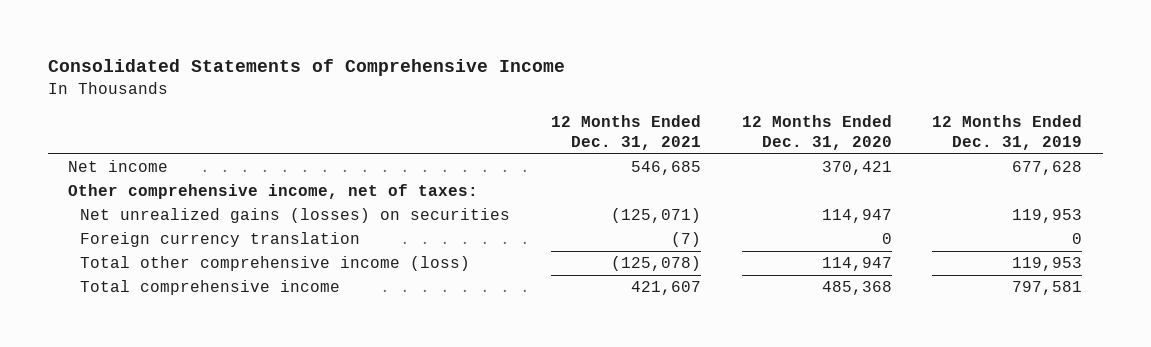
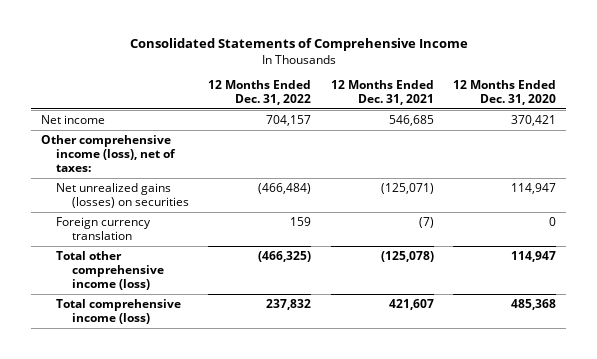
- | 12 Months Ended Dec. 31, 2021 | 12 Months Ended Dec. 31, 2020 | 12 Months Ended Dec. 31, 2019
+ | 12 Months Ended Dec. 31, 2022 | 12 Months Ended Dec. 31, 2021 | 12 Months Ended Dec. 31, 2020
- Other comprehensive income, net of taxes:
+ Other comprehensive income (loss), net of taxes:
- Total comprehensive income | 421,607 | 485,368 | 797,581
+ Total comprehensive income (loss) | 237,832 | 421,607 | 485,368

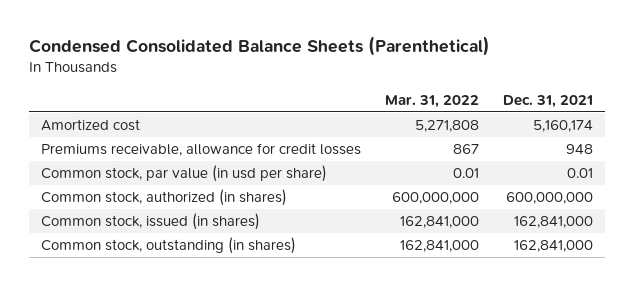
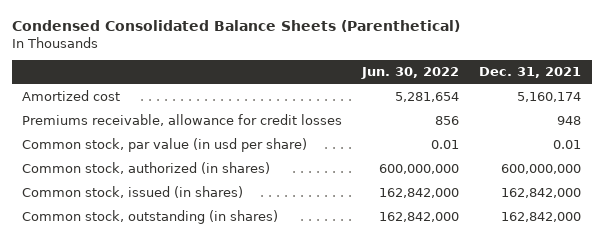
- | Mar. 31, 2022 | Dec. 31, 2021
+ | Jun. 30, 2022 | Dec. 31, 2021
- Common stock, issued (in shares) | 162,841,000 | 162,841,000
- Common stock, outstanding (in shares) | 162,841,000 | 162,841,000
+ Common stock, issued (in shares) | 162,842,000 | 162,842,000
+ Common stock, outstanding (in shares) | 162,842,000 | 162,842,000

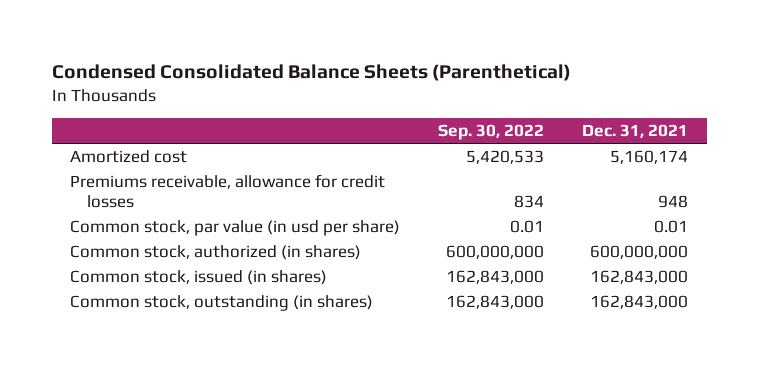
- | Jun. 30, 2022 | Dec. 31, 2021
+ | Sep. 30, 2022 | Dec. 31, 2021
- Common stock, issued (in shares) | 162,842,000 | 162,842,000
- Common stock, outstanding (in shares) | 162,842,000 | 162,842,000
+ Common stock, issued (in shares) | 162,843,000 | 162,843,000
+ Common stock, outstanding (in shares) | 162,843,000 | 162,843,000

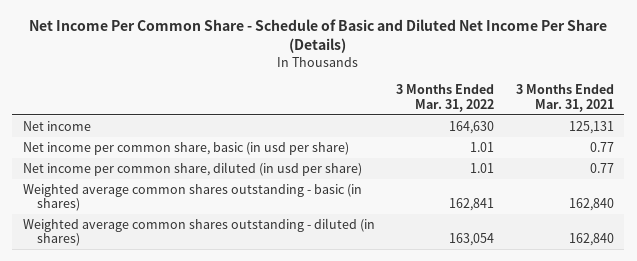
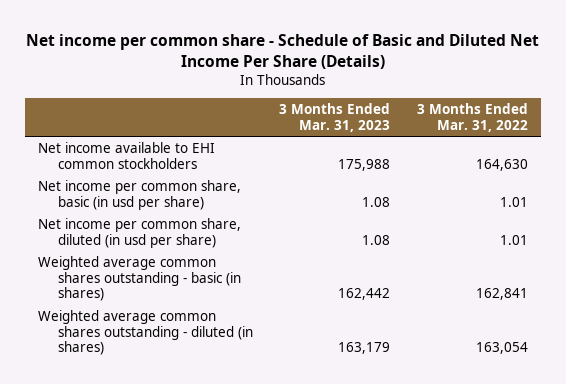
- Net Income Per Common Share - Schedule of Basic and Diluted Net Income Per Share (Details)
+ Net income per common share - Schedule of Basic and Diluted Net Income Per Share (Details)
- | 3 Months Ended Mar. 31, 2022 | 3 Months Ended Mar. 31, 2021
+ | 3 Months Ended Mar. 31, 2023 | 3 Months Ended Mar. 31, 2022
- Net income | 164,630 | 125,131
+ Net income available to EHI common stockholders | 175,988 | 164,630

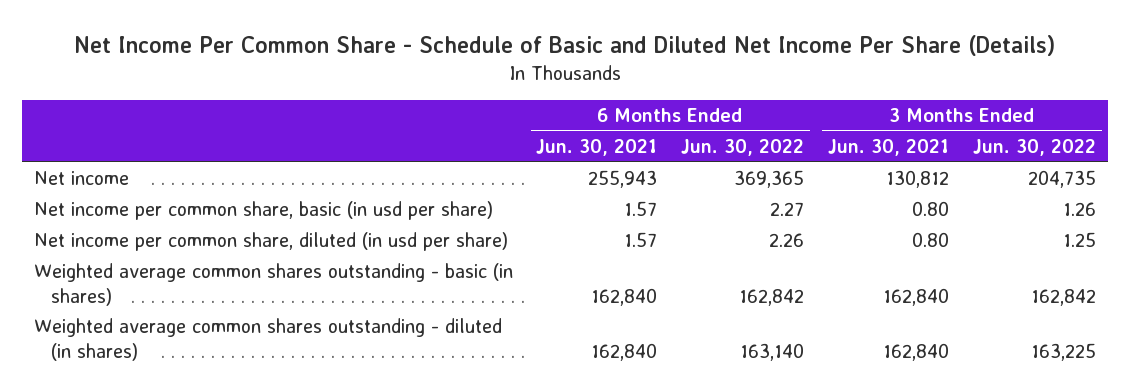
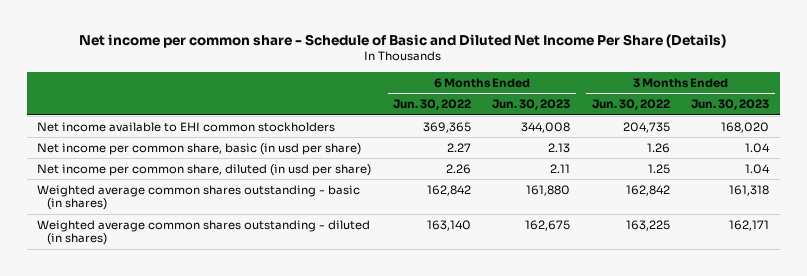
- Net Income Per Common Share - Schedule of Basic and Diluted Net Income Per Share (Details)
+ Net income per common share - Schedule of Basic and Diluted Net Income Per Share (Details)
- | 6 Months Ended Jun. 30, 2021 | 6 Months Ended Jun. 30, 2022 | 3 Months Ended Jun. 30, 2021 | 3 Months Ended Jun. 30, 2022
+ | 6 Months Ended Jun. 30, 2022 | 6 Months Ended Jun. 30, 2023 | 3 Months Ended Jun. 30, 2022 | 3 Months Ended Jun. 30, 2023
- Net income | 255,943 | 369,365 | 130,812 | 204,735
+ Net income available to EHI common stockholders | 369,365 | 344,008 | 204,735 | 168,020

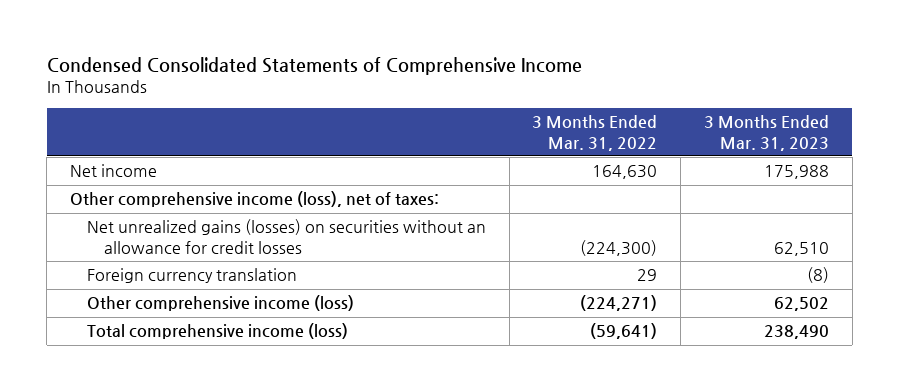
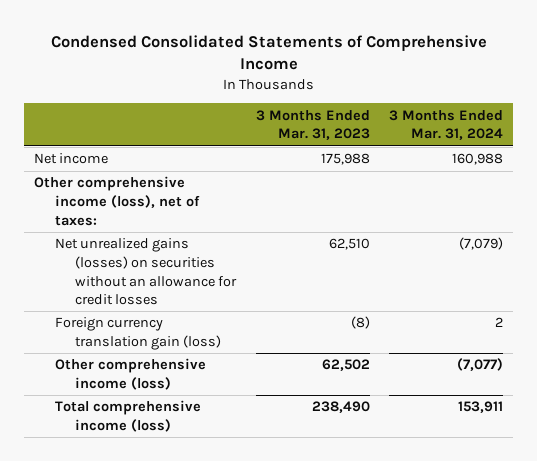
- | 3 Months Ended Mar. 31, 2022 | 3 Months Ended Mar. 31, 2023
+ | 3 Months Ended Mar. 31, 2023 | 3 Months Ended Mar. 31, 2024
- Foreign currency translation | 29 | (8)
+ Foreign currency translation gain (loss) | (8) | 2

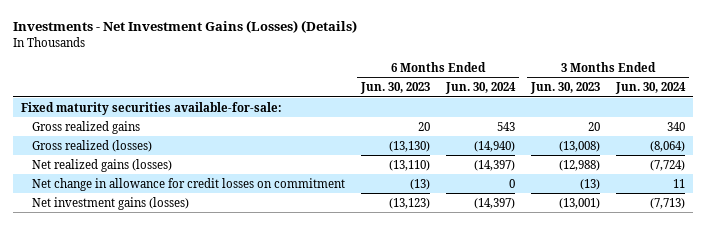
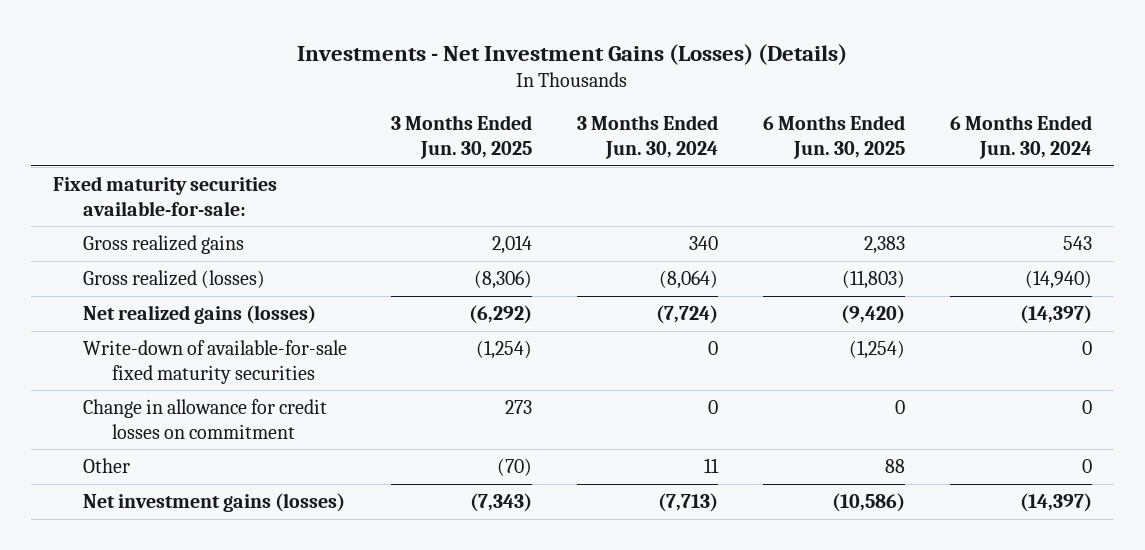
- | 6 Months Ended Jun. 30, 2023 | 6 Months Ended Jun. 30, 2024 | 3 Months Ended Jun. 30, 2023 | 3 Months Ended Jun. 30, 2024
+ | 3 Months Ended Jun. 30, 2025 | 3 Months Ended Jun. 30, 2024 | 6 Months Ended Jun. 30, 2025 | 6 Months Ended Jun. 30, 2024
- Net change in allowance for credit losses on commitment | (13) | 0 | (13) | 11
+ Write-down of available-for-sale fixed maturity securities | (1,254) | 0 | (1,254) | 0
+ Change in allowance for credit losses on commitment | 273 | 0 | 0 | 0
+ Other | (70) | 11 | 88 | 0

